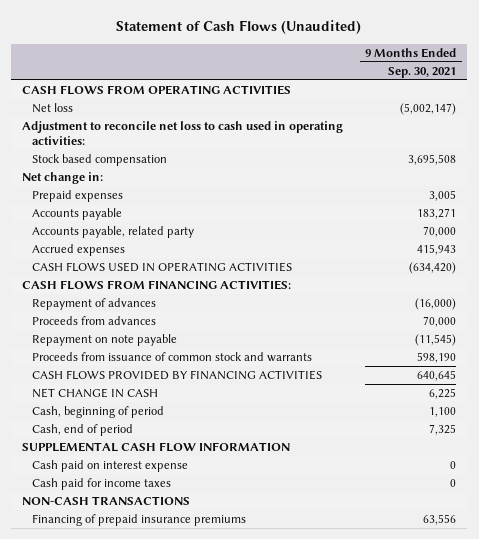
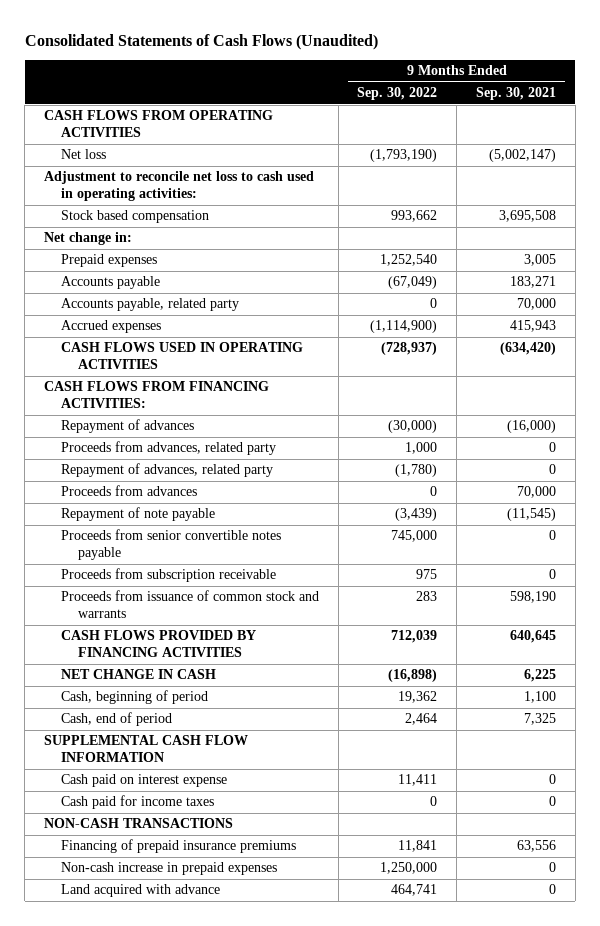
- Statement of Cash Flows (Unaudited)
+ Consolidated Statements of Cash Flows (Unaudited)
- | 9 Months Ended Sep. 30, 2021
+ | 9 Months Ended Sep. 30, 2022 | 9 Months Ended Sep. 30, 2021
+ Proceeds from advances, related party | 1,000 | 0
+ Repayment of advances, related party | (1,780) | 0
- Repayment on note payable | (11,545)
+ Repayment of note payable | (3,439) | (11,545)
+ Proceeds from senior convertible notes payable | 745,000 | 0
+ Proceeds from subscription receivable | 975 | 0
+ Non-cash increase in prepaid expenses | 1,250,000 | 0
+ Land acquired with advance | 464,741 | 0

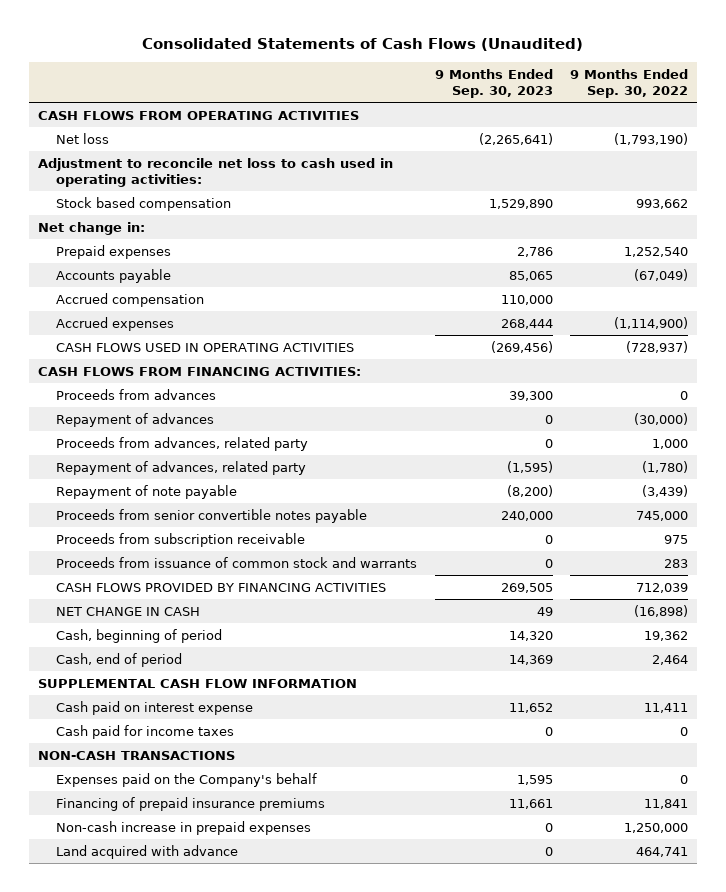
- | 9 Months Ended Sep. 30, 2022 | 9 Months Ended Sep. 30, 2021
+ | 9 Months Ended Sep. 30, 2023 | 9 Months Ended Sep. 30, 2022
- Accounts payable, related party | 0 | 70,000
+ Accrued compensation | 110,000 |
moved up: Proceeds from advances | 39,300 | 0
+ Expenses paid on the Company's behalf | 1,595 | 0

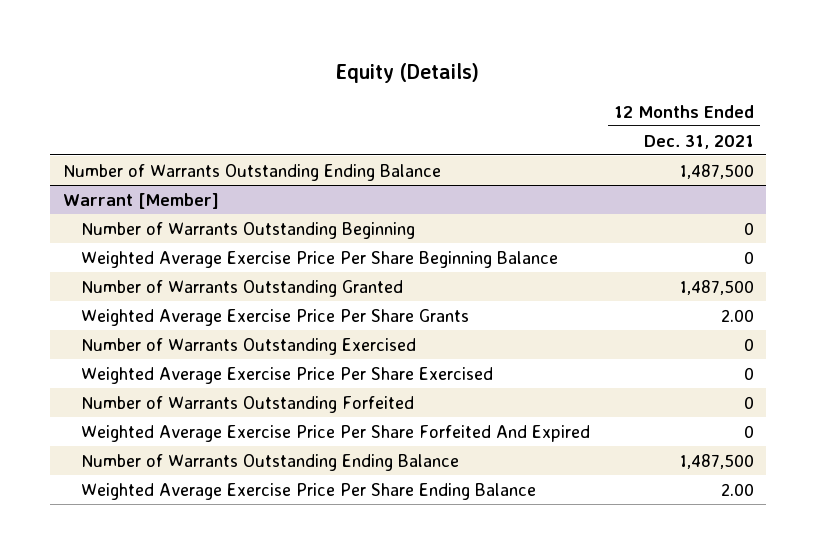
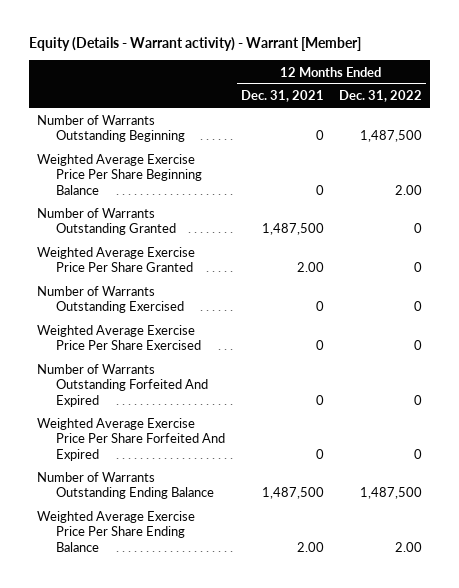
- Equity (Details)
+ Equity (Details - Warrant activity) - Warrant [Member]
- | 12 Months Ended Dec. 31, 2021
+ | 12 Months Ended Dec. 31, 2021 | 12 Months Ended Dec. 31, 2022
- Number of Warrants Outstanding Ending Balance | 1,487,500
- Warrant [Member]
- Weighted Average Exercise Price Per Share Grants | 2.00
+ Weighted Average Exercise Price Per Share Granted | 2.00 | 0
- Number of Warrants Outstanding Forfeited | 0
+ Number of Warrants Outstanding Forfeited And Expired | 0 | 0

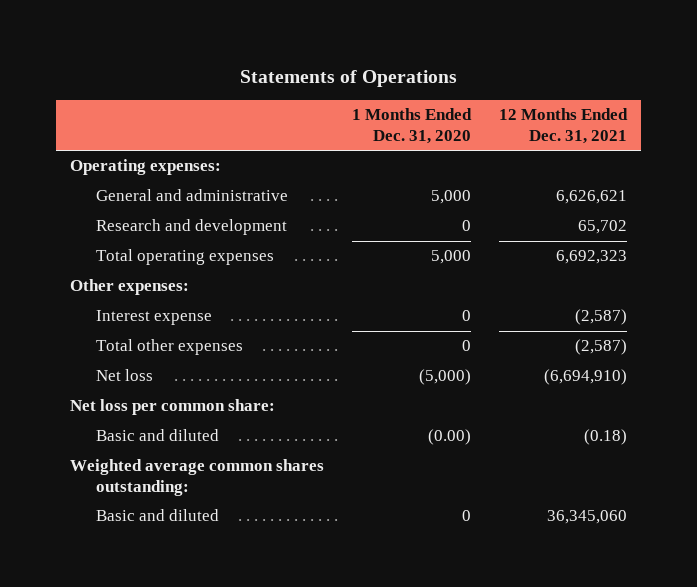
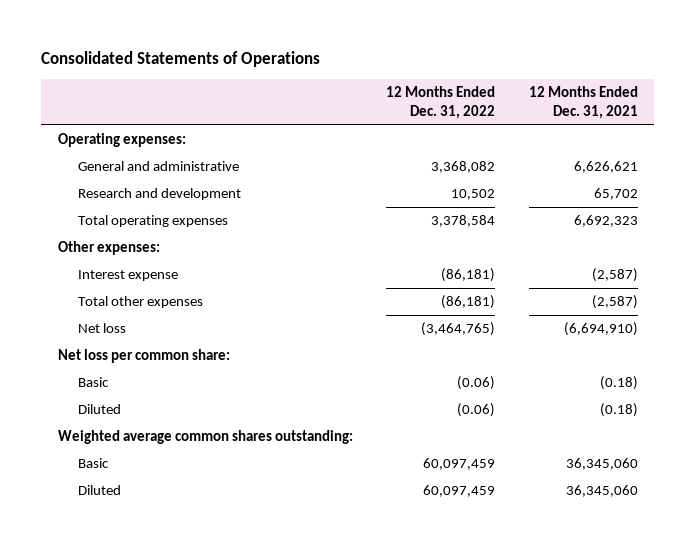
- Statements of Operations
+ Consolidated Statements of Operations
- | 1 Months Ended Dec. 31, 2020 | 12 Months Ended Dec. 31, 2021
+ | 12 Months Ended Dec. 31, 2022 | 12 Months Ended Dec. 31, 2021
- Basic and diluted | (0.00) | (0.18)
+ Basic | (0.06) | (0.18)
+ Diluted | (0.06) | (0.18)
- Basic and diluted | 0 | 36,345,060
+ Basic | 60,097,459 | 36,345,060
+ Diluted | 60,097,459 | 36,345,060

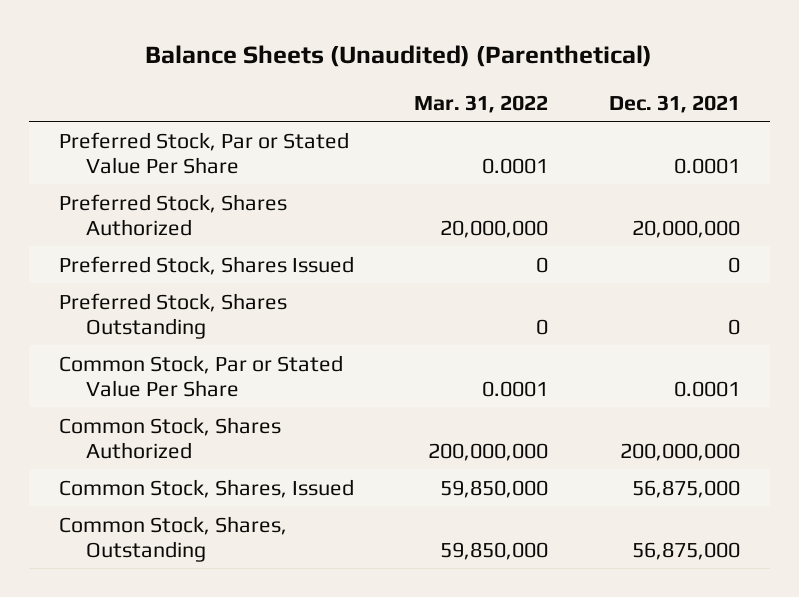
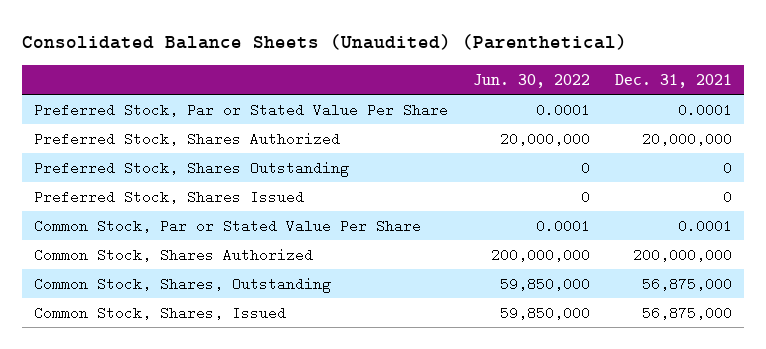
- Balance Sheets (Unaudited) (Parenthetical)
+ Consolidated Balance Sheets (Unaudited) (Parenthetical)
- | Mar. 31, 2022 | Dec. 31, 2021
+ | Jun. 30, 2022 | Dec. 31, 2021
moved down: Preferred Stock, Shares Issued | 0 | 0
moved down: Common Stock, Shares, Issued | 59,850,000 | 56,875,000

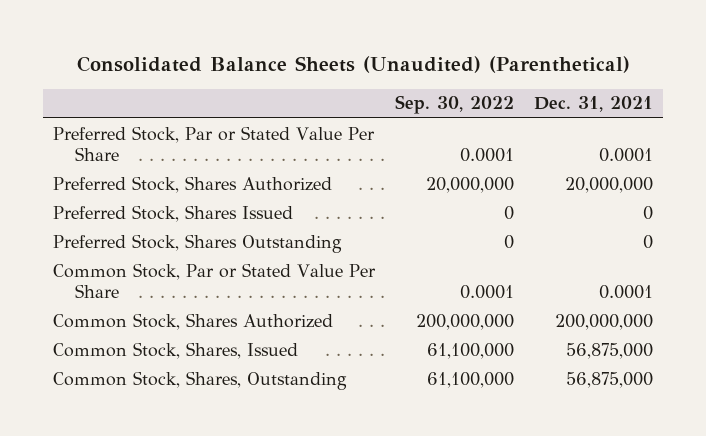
- | Jun. 30, 2022 | Dec. 31, 2021
+ | Sep. 30, 2022 | Dec. 31, 2021
moved down: Preferred Stock, Shares Outstanding | 0 | 0
moved down: Common Stock, Shares, Outstanding | 61,100,000 | 56,875,000

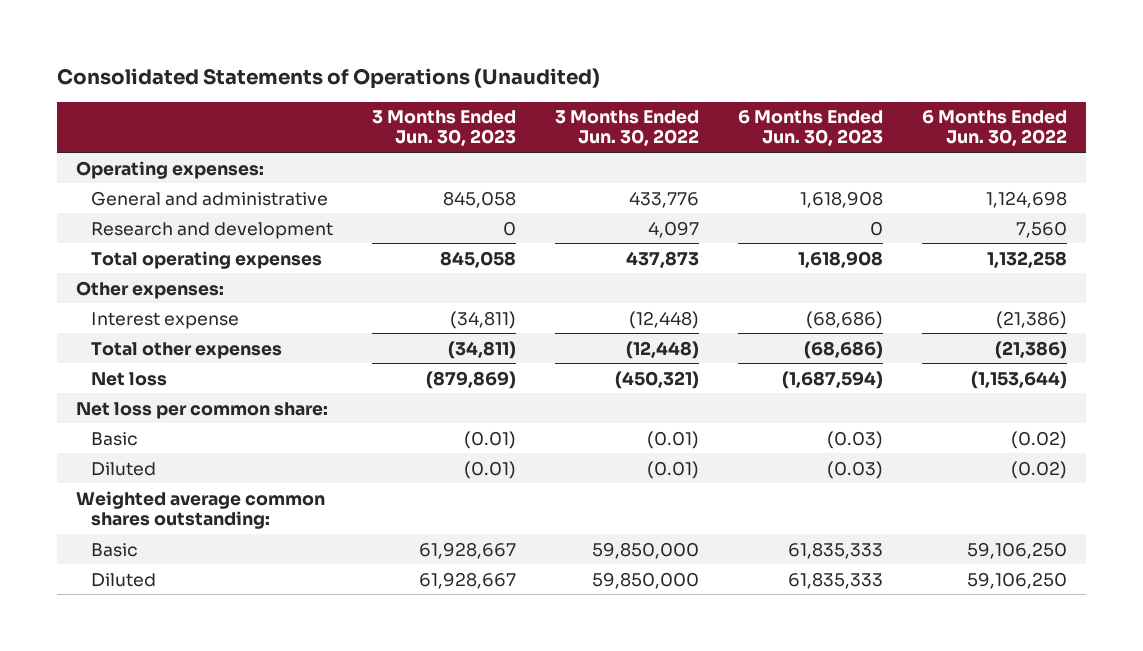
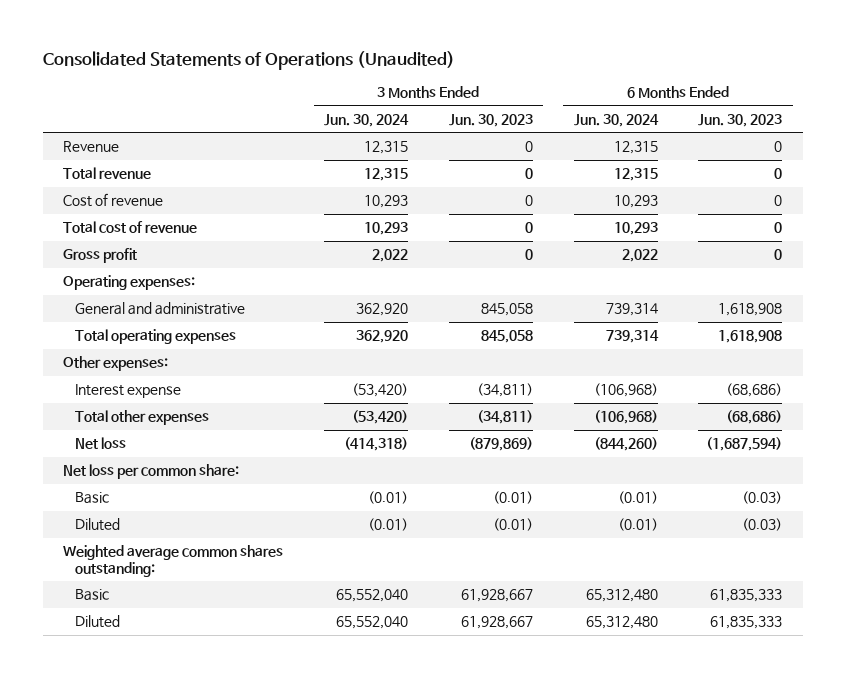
- | 3 Months Ended Jun. 30, 2023 | 3 Months Ended Jun. 30, 2022 | 6 Months Ended Jun. 30, 2023 | 6 Months Ended Jun. 30, 2022
+ | 3 Months Ended Jun. 30, 2024 | 3 Months Ended Jun. 30, 2023 | 6 Months Ended Jun. 30, 2024 | 6 Months Ended Jun. 30, 2023
+ Revenue | 12,315 | 0 | 12,315 | 0
+ Total revenue | 12,315 | 0 | 12,315 | 0
+ Cost of revenue | 10,293 | 0 | 10,293 | 0
+ Total cost of revenue | 10,293 | 0 | 10,293 | 0
+ Gross profit | 2,022 | 0 | 2,022 | 0
- Research and development | 0 | 4,097 | 0 | 7,560

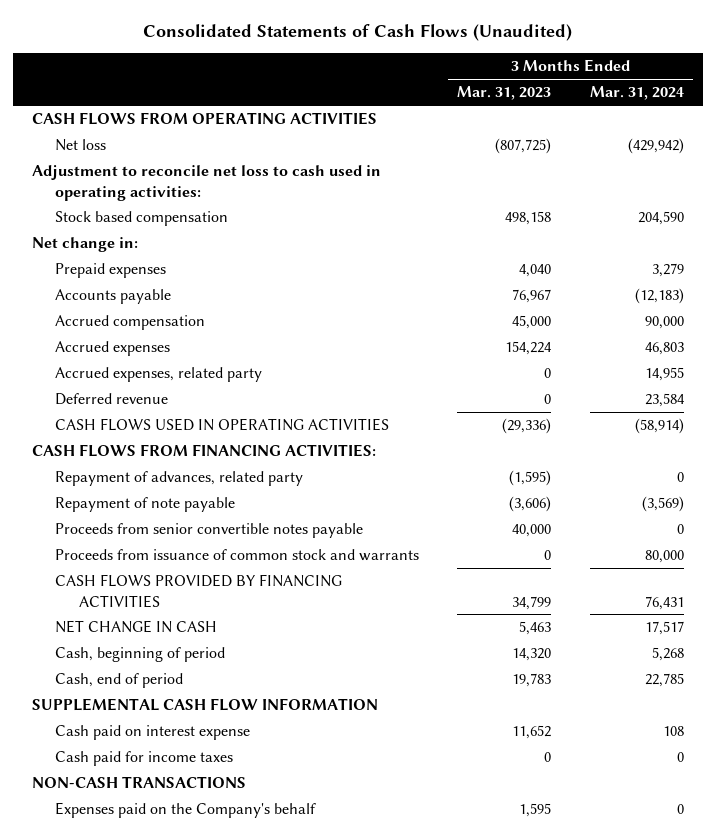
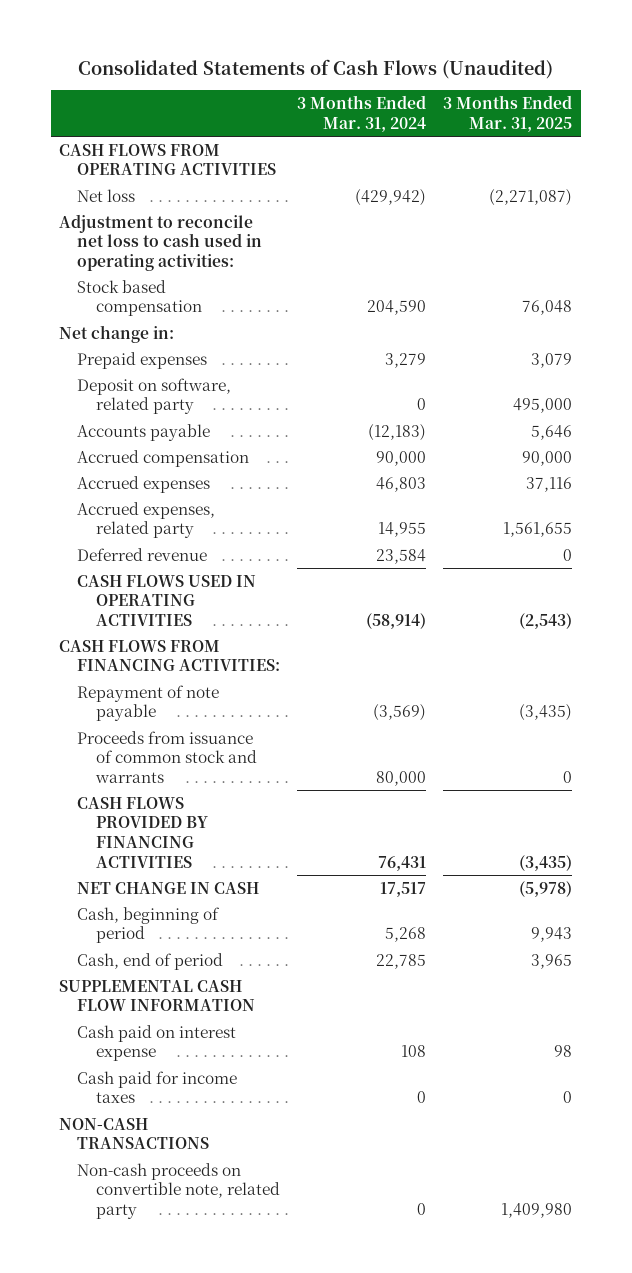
- | 3 Months Ended Mar. 31, 2023 | 3 Months Ended Mar. 31, 2024
+ | 3 Months Ended Mar. 31, 2024 | 3 Months Ended Mar. 31, 2025
+ Deposit on software, related party | 0 | 495,000
- Repayment of advances, related party | (1,595) | 0
- Proceeds from senior convertible notes payable | 40,000 | 0
- Expenses paid on the Company's behalf | 1,595 | 0
+ Non-cash proceeds on convertible note, related party | 0 | 1,409,980

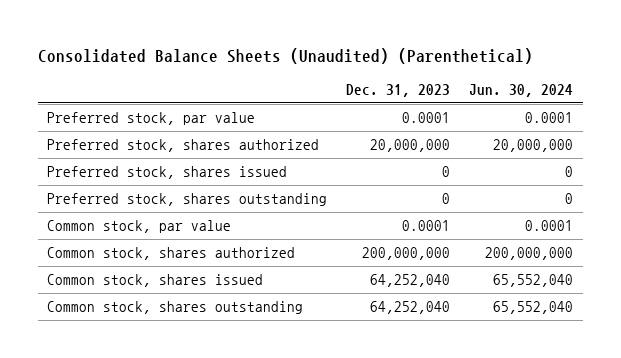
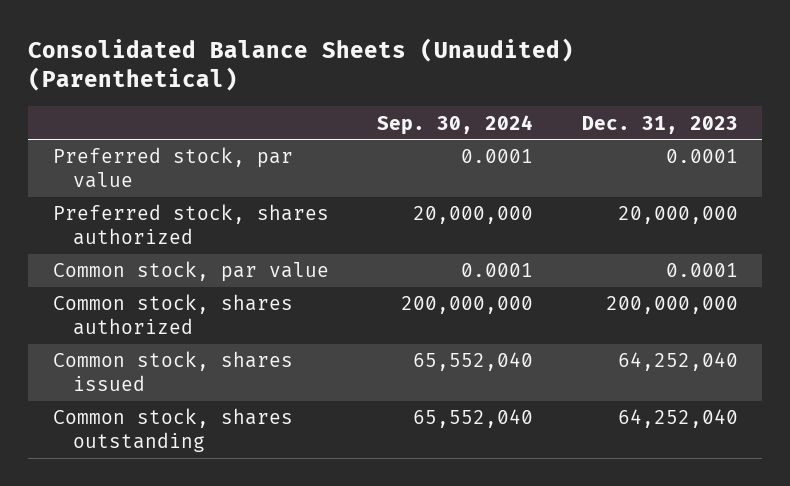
- | Dec. 31, 2023 | Jun. 30, 2024
+ | Sep. 30, 2024 | Dec. 31, 2023
- Preferred stock, shares issued | 0 | 0
- Preferred stock, shares outstanding | 0 | 0

